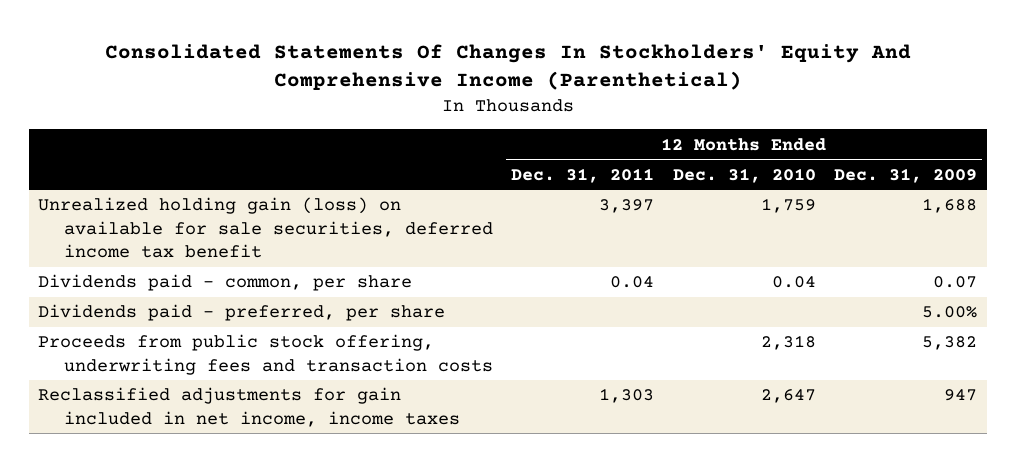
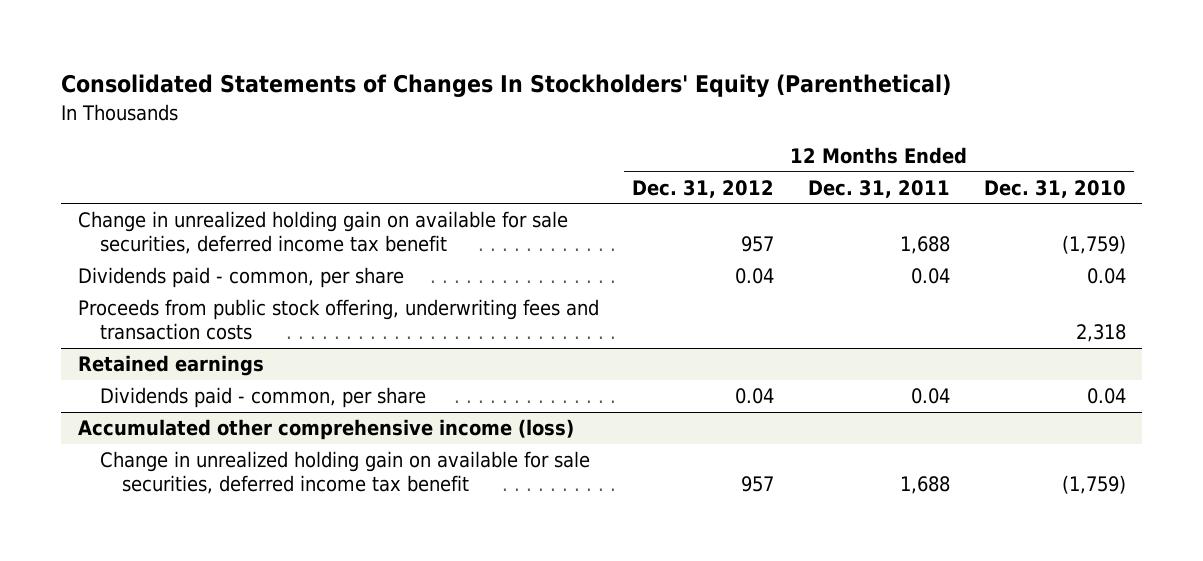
- Consolidated Statements Of Changes In Stockholders' Equity And Comprehensive Income (Parenthetical)
+ Consolidated Statements of Changes In Stockholders' Equity (Parenthetical)
- | 12 Months Ended Dec. 31, 2011 | 12 Months Ended Dec. 31, 2010 | 12 Months Ended Dec. 31, 2009
+ | 12 Months Ended Dec. 31, 2012 | 12 Months Ended Dec. 31, 2011 | 12 Months Ended Dec. 31, 2010
- Unrealized holding gain (loss) on available for sale securities, deferred income tax benefit | 3,397 | 1,759 | 1,688
+ Change in unrealized holding gain on available for sale securities, deferred income tax benefit | 957 | 1,688 | (1,759)
- Dividends paid - preferred, per share | | | 5.00%
- Reclassified adjustments for gain included in net income, income taxes | 1,303 | 2,647 | 947
+ Retained earnings
+ Dividends paid - common, per share | 0.04 | 0.04 | 0.04
+ Accumulated other comprehensive income (loss)
+ Change in unrealized holding gain on available for sale securities, deferred income tax benefit | 957 | 1,688 | (1,759)

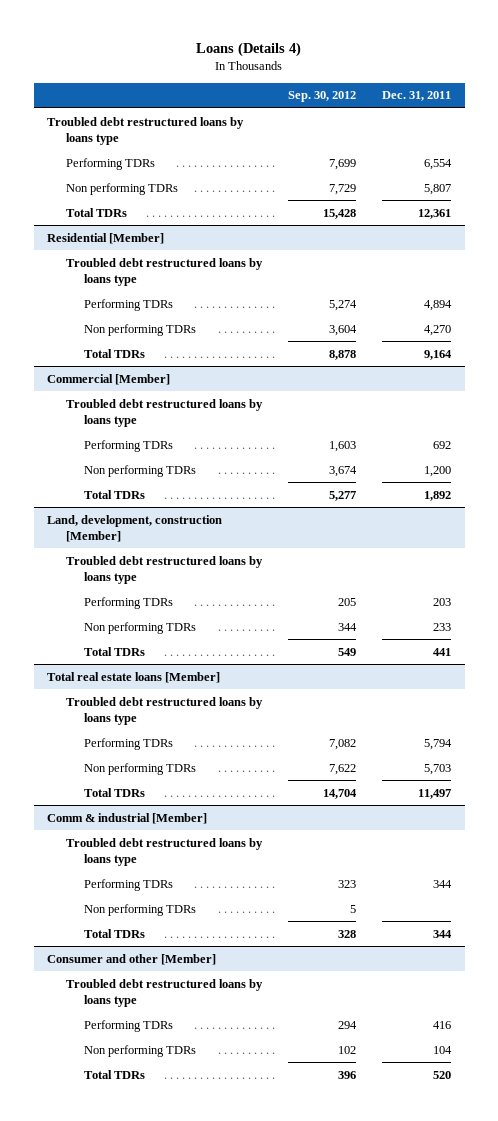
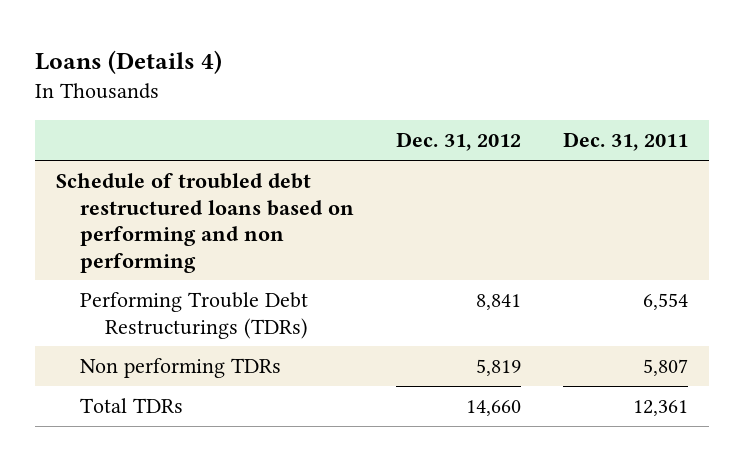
- | Sep. 30, 2012 | Dec. 31, 2011
+ | Dec. 31, 2012 | Dec. 31, 2011
- Troubled debt restructured loans by loans type
- Performing TDRs | 7,699 | 6,554
+ Schedule of troubled debt restructured loans based on performing and non performing
+ Performing Trouble Debt Restructurings (TDRs) | 8,841 | 6,554
- Residential [Member]
- Troubled debt restructured loans by loans type
- Performing TDRs | 5,274 | 4,894
- Non performing TDRs | 3,604 | 4,270
- Total TDRs | 8,878 | 9,164
- Commercial [Member]
- Troubled debt restructured loans by loans type
- Performing TDRs | 1,603 | 692
- Non performing TDRs | 3,674 | 1,200
- Total TDRs | 5,277 | 1,892
- Land, development, construction [Member]
- Troubled debt restructured loans by loans type
- Performing TDRs | 205 | 203
- Non performing TDRs | 344 | 233
- Total TDRs | 549 | 441
- Total real estate loans [Member]
- Troubled debt restructured loans by loans type
- Performing TDRs | 7,082 | 5,794
- Non performing TDRs | 7,622 | 5,703
- Total TDRs | 14,704 | 11,497
- Comm & industrial [Member]
- Troubled debt restructured loans by loans type
- Performing TDRs | 323 | 344
- Non performing TDRs | 5 |
- Total TDRs | 328 | 344
- Consumer and other [Member]
- Troubled debt restructured loans by loans type
- Performing TDRs | 294 | 416
- Non performing TDRs | 102 | 104
- Total TDRs | 396 | 520

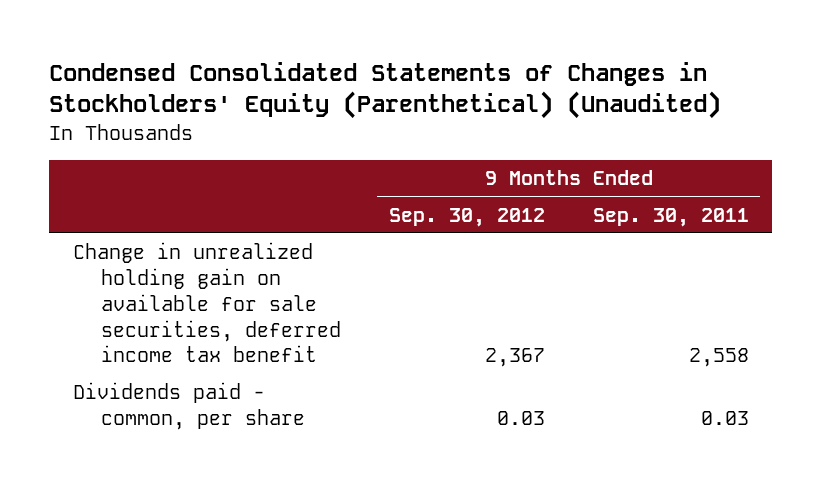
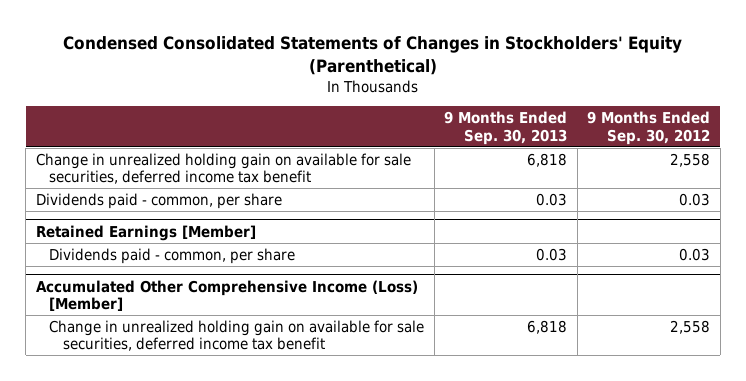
- Condensed Consolidated Statements of Changes in Stockholders' Equity (Parenthetical) (Unaudited)
+ Condensed Consolidated Statements of Changes in Stockholders' Equity (Parenthetical)
- | 9 Months Ended Sep. 30, 2012 | 9 Months Ended Sep. 30, 2011
+ | 9 Months Ended Sep. 30, 2013 | 9 Months Ended Sep. 30, 2012
- Change in unrealized holding gain on available for sale securities, deferred income tax benefit | 2,367 | 2,558
+ Change in unrealized holding gain on available for sale securities, deferred income tax benefit | 6,818 | 2,558
+ Retained Earnings [Member]
+ Dividends paid - common, per share | 0.03 | 0.03
+ Accumulated Other Comprehensive Income (Loss) [Member]
+ Change in unrealized holding gain on available for sale securities, deferred income tax benefit | 6,818 | 2,558

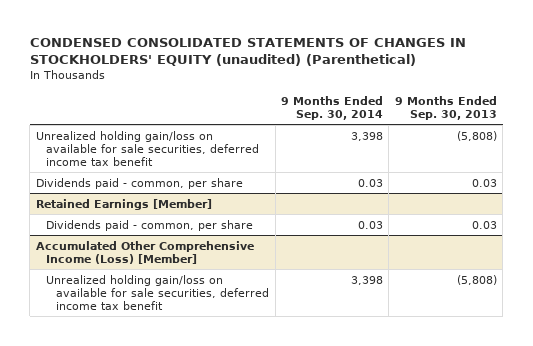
- Condensed Consolidated Statements of Changes in Stockholders' Equity (Parenthetical)
+ CONDENSED CONSOLIDATED STATEMENTS OF CHANGES IN STOCKHOLDERS' EQUITY (unaudited) (Parenthetical)
- | 9 Months Ended Sep. 30, 2013 | 9 Months Ended Sep. 30, 2012
+ | 9 Months Ended Sep. 30, 2014 | 9 Months Ended Sep. 30, 2013
- Change in unrealized holding gain on available for sale securities, deferred income tax benefit | 6,818 | 2,558
+ Unrealized holding gain/loss on available for sale securities, deferred income tax benefit | 3,398 | (5,808)
@ Accumulated Other Comprehensive Income (Loss) [Member]
- Change in unrealized holding gain on available for sale securities, deferred income tax benefit | 6,818 | 2,558
+ Unrealized holding gain/loss on available for sale securities, deferred income tax benefit | 3,398 | (5,808)

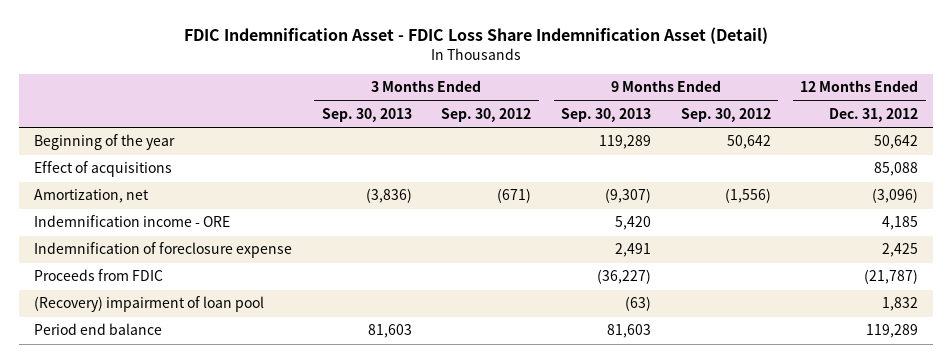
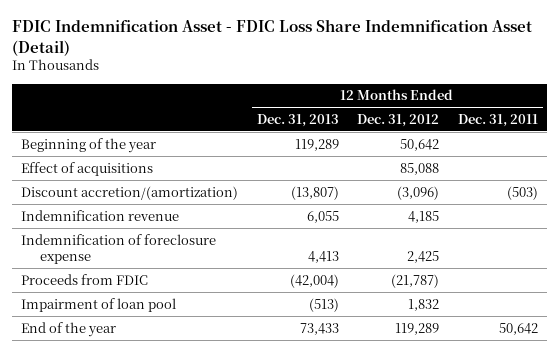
- | 3 Months Ended Sep. 30, 2013 | 3 Months Ended Sep. 30, 2012 | 9 Months Ended Sep. 30, 2013 | 9 Months Ended Sep. 30, 2012 | 12 Months Ended Dec. 31, 2012
+ | 12 Months Ended Dec. 31, 2013 | 12 Months Ended Dec. 31, 2012 | 12 Months Ended Dec. 31, 2011
- Amortization, net | (3,836) | (671) | (9,307) | (1,556) | (3,096)
- Indemnification income - ORE | | | 5,420 | | 4,185
+ Discount accretion/(amortization) | (13,807) | (3,096) | (503)
+ Indemnification revenue | 6,055 | 4,185 |
- (Recovery) impairment of loan pool | | | (63) | | 1,832
- Period end balance | 81,603 | | 81,603 | | 119,289
+ Impairment of loan pool | (513) | 1,832 |
+ End of the year | 73,433 | 119,289 | 50,642

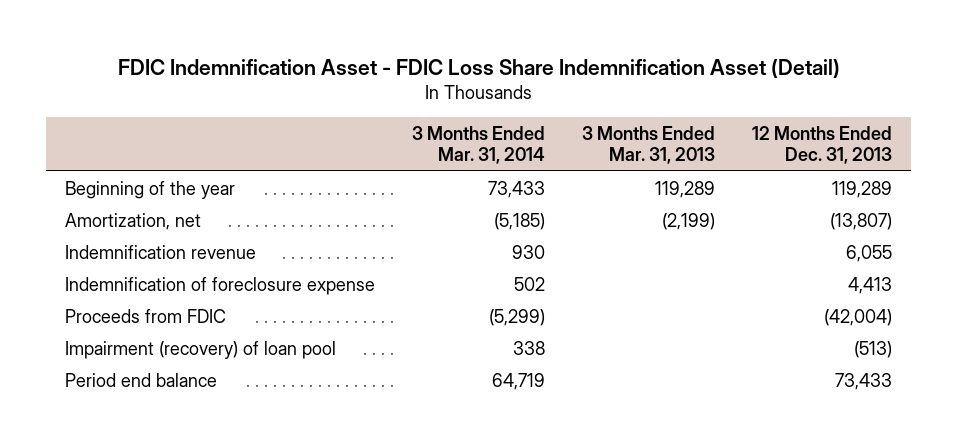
- | 12 Months Ended Dec. 31, 2013 | 12 Months Ended Dec. 31, 2012 | 12 Months Ended Dec. 31, 2011
+ | 3 Months Ended Mar. 31, 2014 | 3 Months Ended Mar. 31, 2013 | 12 Months Ended Dec. 31, 2013
- Effect of acquisitions | | 85,088 |
- Discount accretion/(amortization) | (13,807) | (3,096) | (503)
+ Amortization, net | (5,185) | (2,199) | (13,807)
- Impairment of loan pool | (513) | 1,832 |
- End of the year | 73,433 | 119,289 | 50,642
+ Impairment (recovery) of loan pool | 338 | | (513)
+ Period end balance | 64,719 | | 73,433

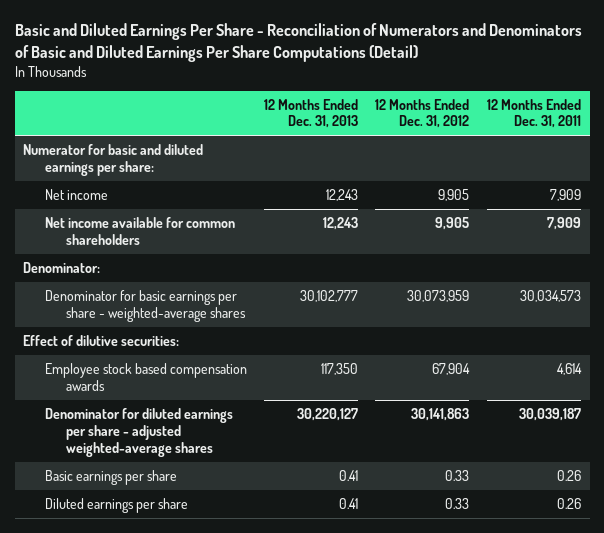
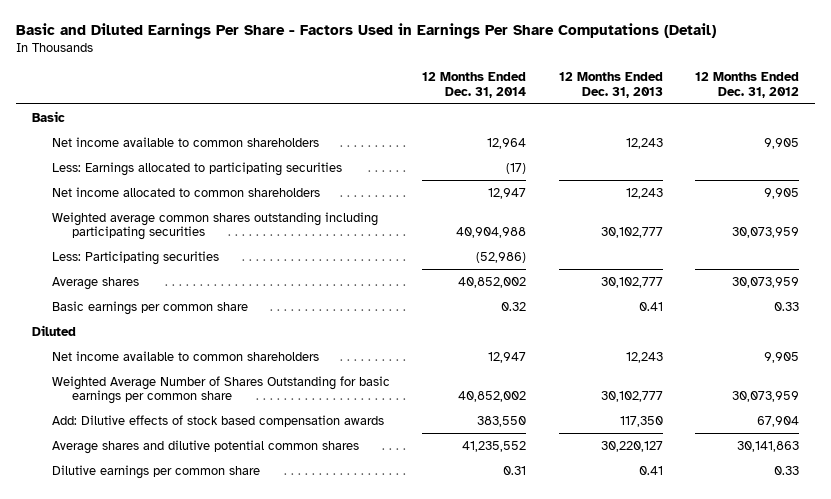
- Basic and Diluted Earnings Per Share - Reconciliation of Numerators and Denominators of Basic and Diluted Earnings Per Share Computations (Detail)
+ Basic and Diluted Earnings Per Share - Factors Used in Earnings Per Share Computations (Detail)
- | 12 Months Ended Dec. 31, 2013 | 12 Months Ended Dec. 31, 2012 | 12 Months Ended Dec. 31, 2011
+ | 12 Months Ended Dec. 31, 2014 | 12 Months Ended Dec. 31, 2013 | 12 Months Ended Dec. 31, 2012
- Numerator for basic and diluted earnings per share:
- Net income | 12,243 | 9,905 | 7,909
- Net income available for common shareholders | 12,243 | 9,905 | 7,909
- Denominator:
- Denominator for basic earnings per share - weighted-average shares | 30,102,777 | 30,073,959 | 30,034,573
- Effect of dilutive securities:
- Employee stock based compensation awards | 117,350 | 67,904 | 4,614
- Denominator for diluted earnings per share - adjusted weighted-average shares | 30,220,127 | 30,141,863 | 30,039,187
- Basic earnings per share | 0.41 | 0.33 | 0.26
- Diluted earnings per share | 0.41 | 0.33 | 0.26
+ Basic
+ Net income available to common shareholders | 12,964 | 12,243 | 9,905
+ Less: Earnings allocated to participating securities | (17) | |
+ Net income allocated to common shareholders | 12,947 | 12,243 | 9,905
+ Weighted average common shares outstanding including participating securities | 40,904,988 | 30,102,777 | 30,073,959
+ Less: Participating securities | (52,986) | |
+ Average shares | 40,852,002 | 30,102,777 | 30,073,959
+ Basic earnings per common share | 0.32 | 0.41 | 0.33
+ Diluted
+ Net income available to common shareholders | 12,947 | 12,243 | 9,905
+ Weighted Average Number of Shares Outstanding for basic earnings per common share | 40,852,002 | 30,102,777 | 30,073,959
+ Add: Dilutive effects of stock based compensation awards | 383,550 | 117,350 | 67,904
+ Average shares and dilutive potential common shares | 41,235,552 | 30,220,127 | 30,141,863
+ Dilutive earnings per common share | 0.31 | 0.41 | 0.33

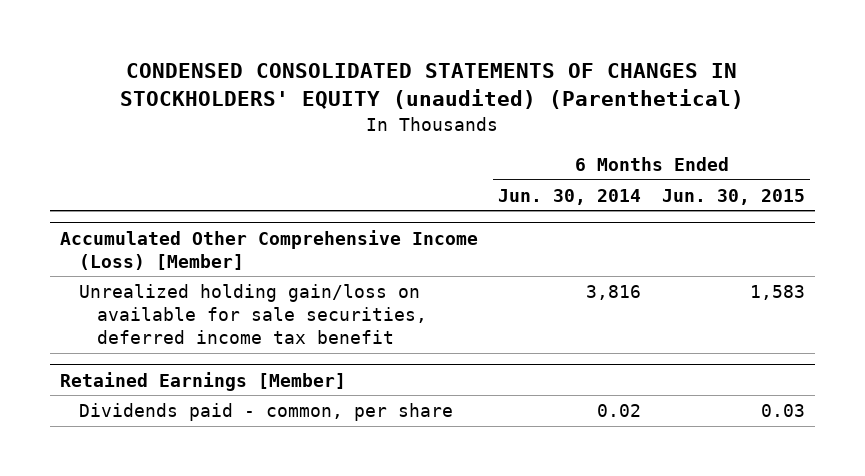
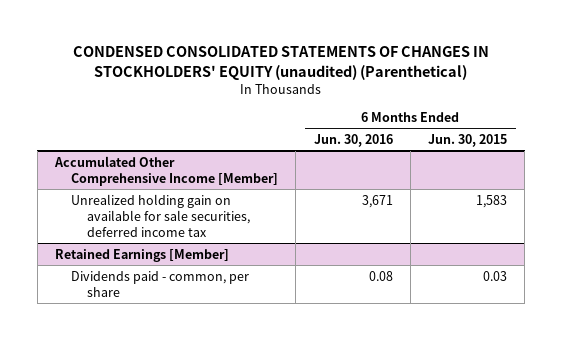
- | 6 Months Ended Jun. 30, 2014 | 6 Months Ended Jun. 30, 2015
+ | 6 Months Ended Jun. 30, 2016 | 6 Months Ended Jun. 30, 2015
- Accumulated Other Comprehensive Income (Loss) [Member]
- Unrealized holding gain/loss on available for sale securities, deferred income tax benefit | 3,816 | 1,583
+ Accumulated Other Comprehensive Income [Member]
+ Unrealized holding gain on available for sale securities, deferred income tax | 3,671 | 1,583

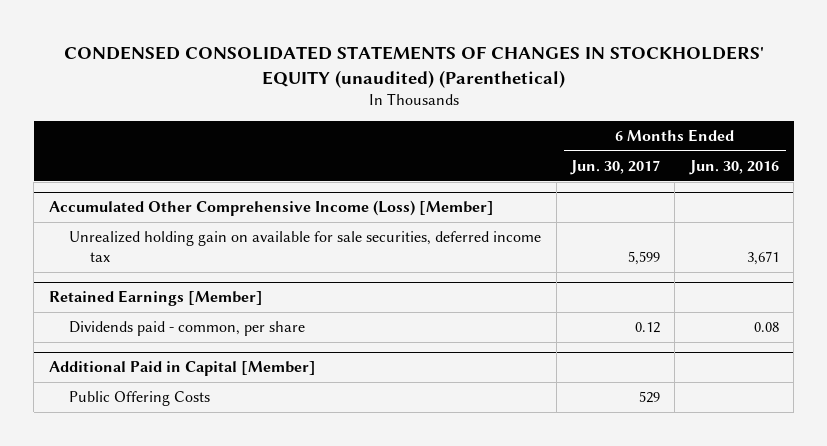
- | 6 Months Ended Jun. 30, 2016 | 6 Months Ended Jun. 30, 2015
+ | 6 Months Ended Jun. 30, 2017 | 6 Months Ended Jun. 30, 2016
- Accumulated Other Comprehensive Income [Member]
+ Accumulated Other Comprehensive Income (Loss) [Member]
+ Additional Paid in Capital [Member]
+ Public Offering Costs | 529 |

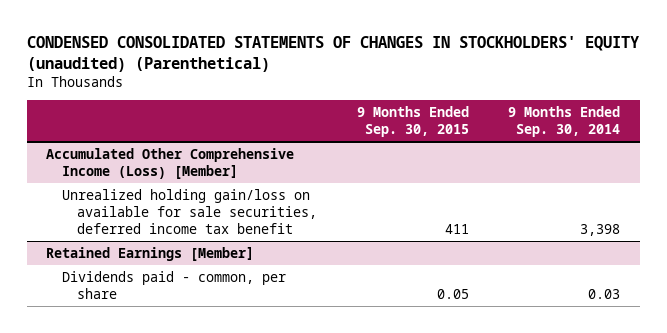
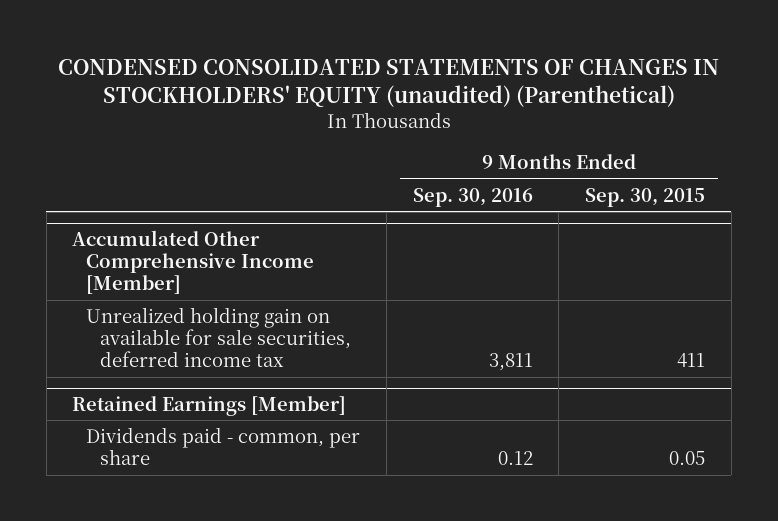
- | 9 Months Ended Sep. 30, 2015 | 9 Months Ended Sep. 30, 2014
+ | 9 Months Ended Sep. 30, 2016 | 9 Months Ended Sep. 30, 2015
- Accumulated Other Comprehensive Income (Loss) [Member]
- Unrealized holding gain/loss on available for sale securities, deferred income tax benefit | 411 | 3,398
+ Accumulated Other Comprehensive Income [Member]
+ Unrealized holding gain on available for sale securities, deferred income tax | 3,811 | 411

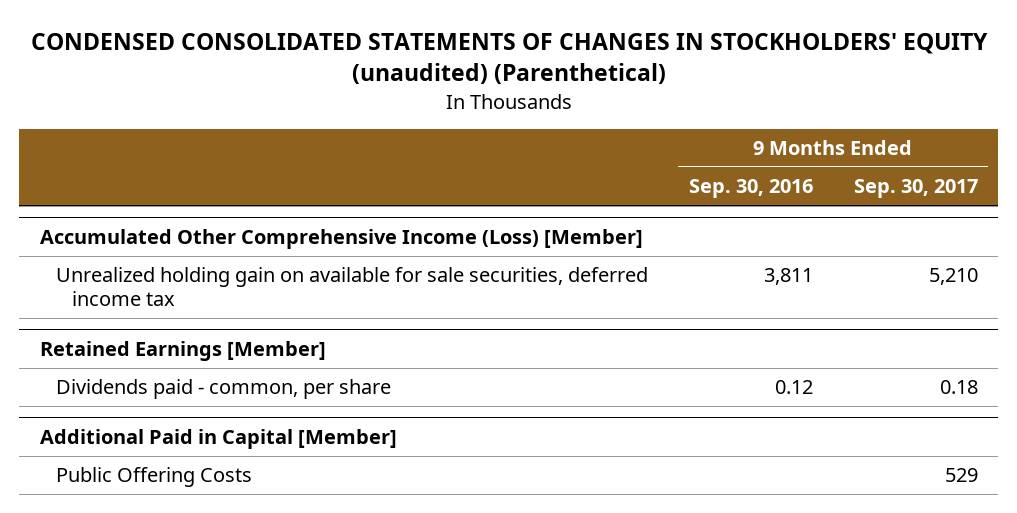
- | 9 Months Ended Sep. 30, 2016 | 9 Months Ended Sep. 30, 2015
+ | 9 Months Ended Sep. 30, 2016 | 9 Months Ended Sep. 30, 2017
- Accumulated Other Comprehensive Income [Member]
+ Accumulated Other Comprehensive Income (Loss) [Member]
+ Additional Paid in Capital [Member]
+ Public Offering Costs | | 529

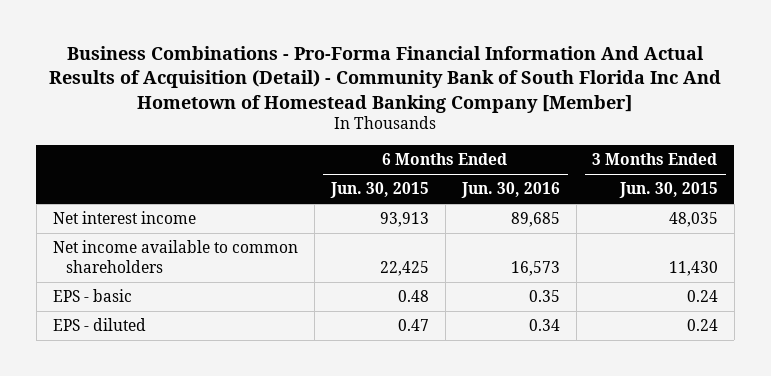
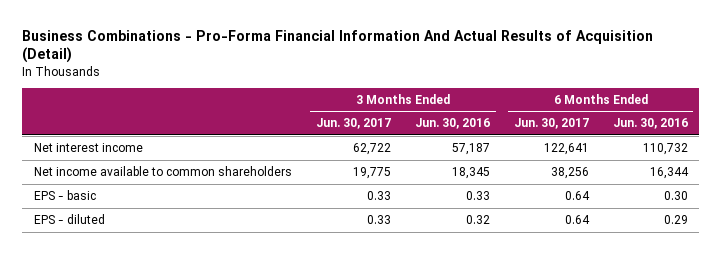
- Business Combinations - Pro-Forma Financial Information And Actual Results of Acquisition (Detail) - Community Bank of South Florida Inc And Hometown of Homestead Banking Company [Member]
+ Business Combinations - Pro-Forma Financial Information And Actual Results of Acquisition (Detail)
- | 6 Months Ended Jun. 30, 2015 | 6 Months Ended Jun. 30, 2016 | 3 Months Ended Jun. 30, 2015
+ | 3 Months Ended Jun. 30, 2017 | 3 Months Ended Jun. 30, 2016 | 6 Months Ended Jun. 30, 2017 | 6 Months Ended Jun. 30, 2016
- Net interest income | 93,913 | 89,685 | 48,035
- Net income available to common shareholders | 22,425 | 16,573 | 11,430
- EPS - basic | 0.48 | 0.35 | 0.24
- EPS - diluted | 0.47 | 0.34 | 0.24
+ Net interest income | 62,722 | 57,187 | 122,641 | 110,732
+ Net income available to common shareholders | 19,775 | 18,345 | 38,256 | 16,344
+ EPS - basic | 0.33 | 0.33 | 0.64 | 0.30
+ EPS - diluted | 0.33 | 0.32 | 0.64 | 0.29

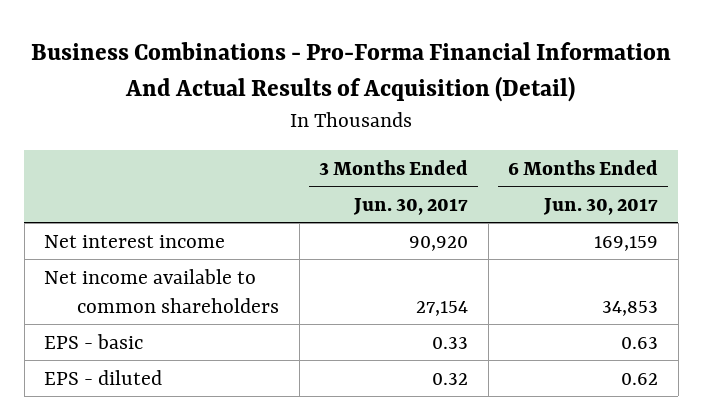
- | 3 Months Ended Jun. 30, 2017 | 3 Months Ended Jun. 30, 2016 | 6 Months Ended Jun. 30, 2017 | 6 Months Ended Jun. 30, 2016
+ | 3 Months Ended Jun. 30, 2017 | 6 Months Ended Jun. 30, 2017
- Net interest income | 62,722 | 57,187 | 122,641 | 110,732
- Net income available to common shareholders | 19,775 | 18,345 | 38,256 | 16,344
- EPS - basic | 0.33 | 0.33 | 0.64 | 0.30
- EPS - diluted | 0.33 | 0.32 | 0.64 | 0.29
+ Net interest income | 90,920 | 169,159
+ Net income available to common shareholders | 27,154 | 34,853
+ EPS - basic | 0.33 | 0.63
+ EPS - diluted | 0.32 | 0.62

